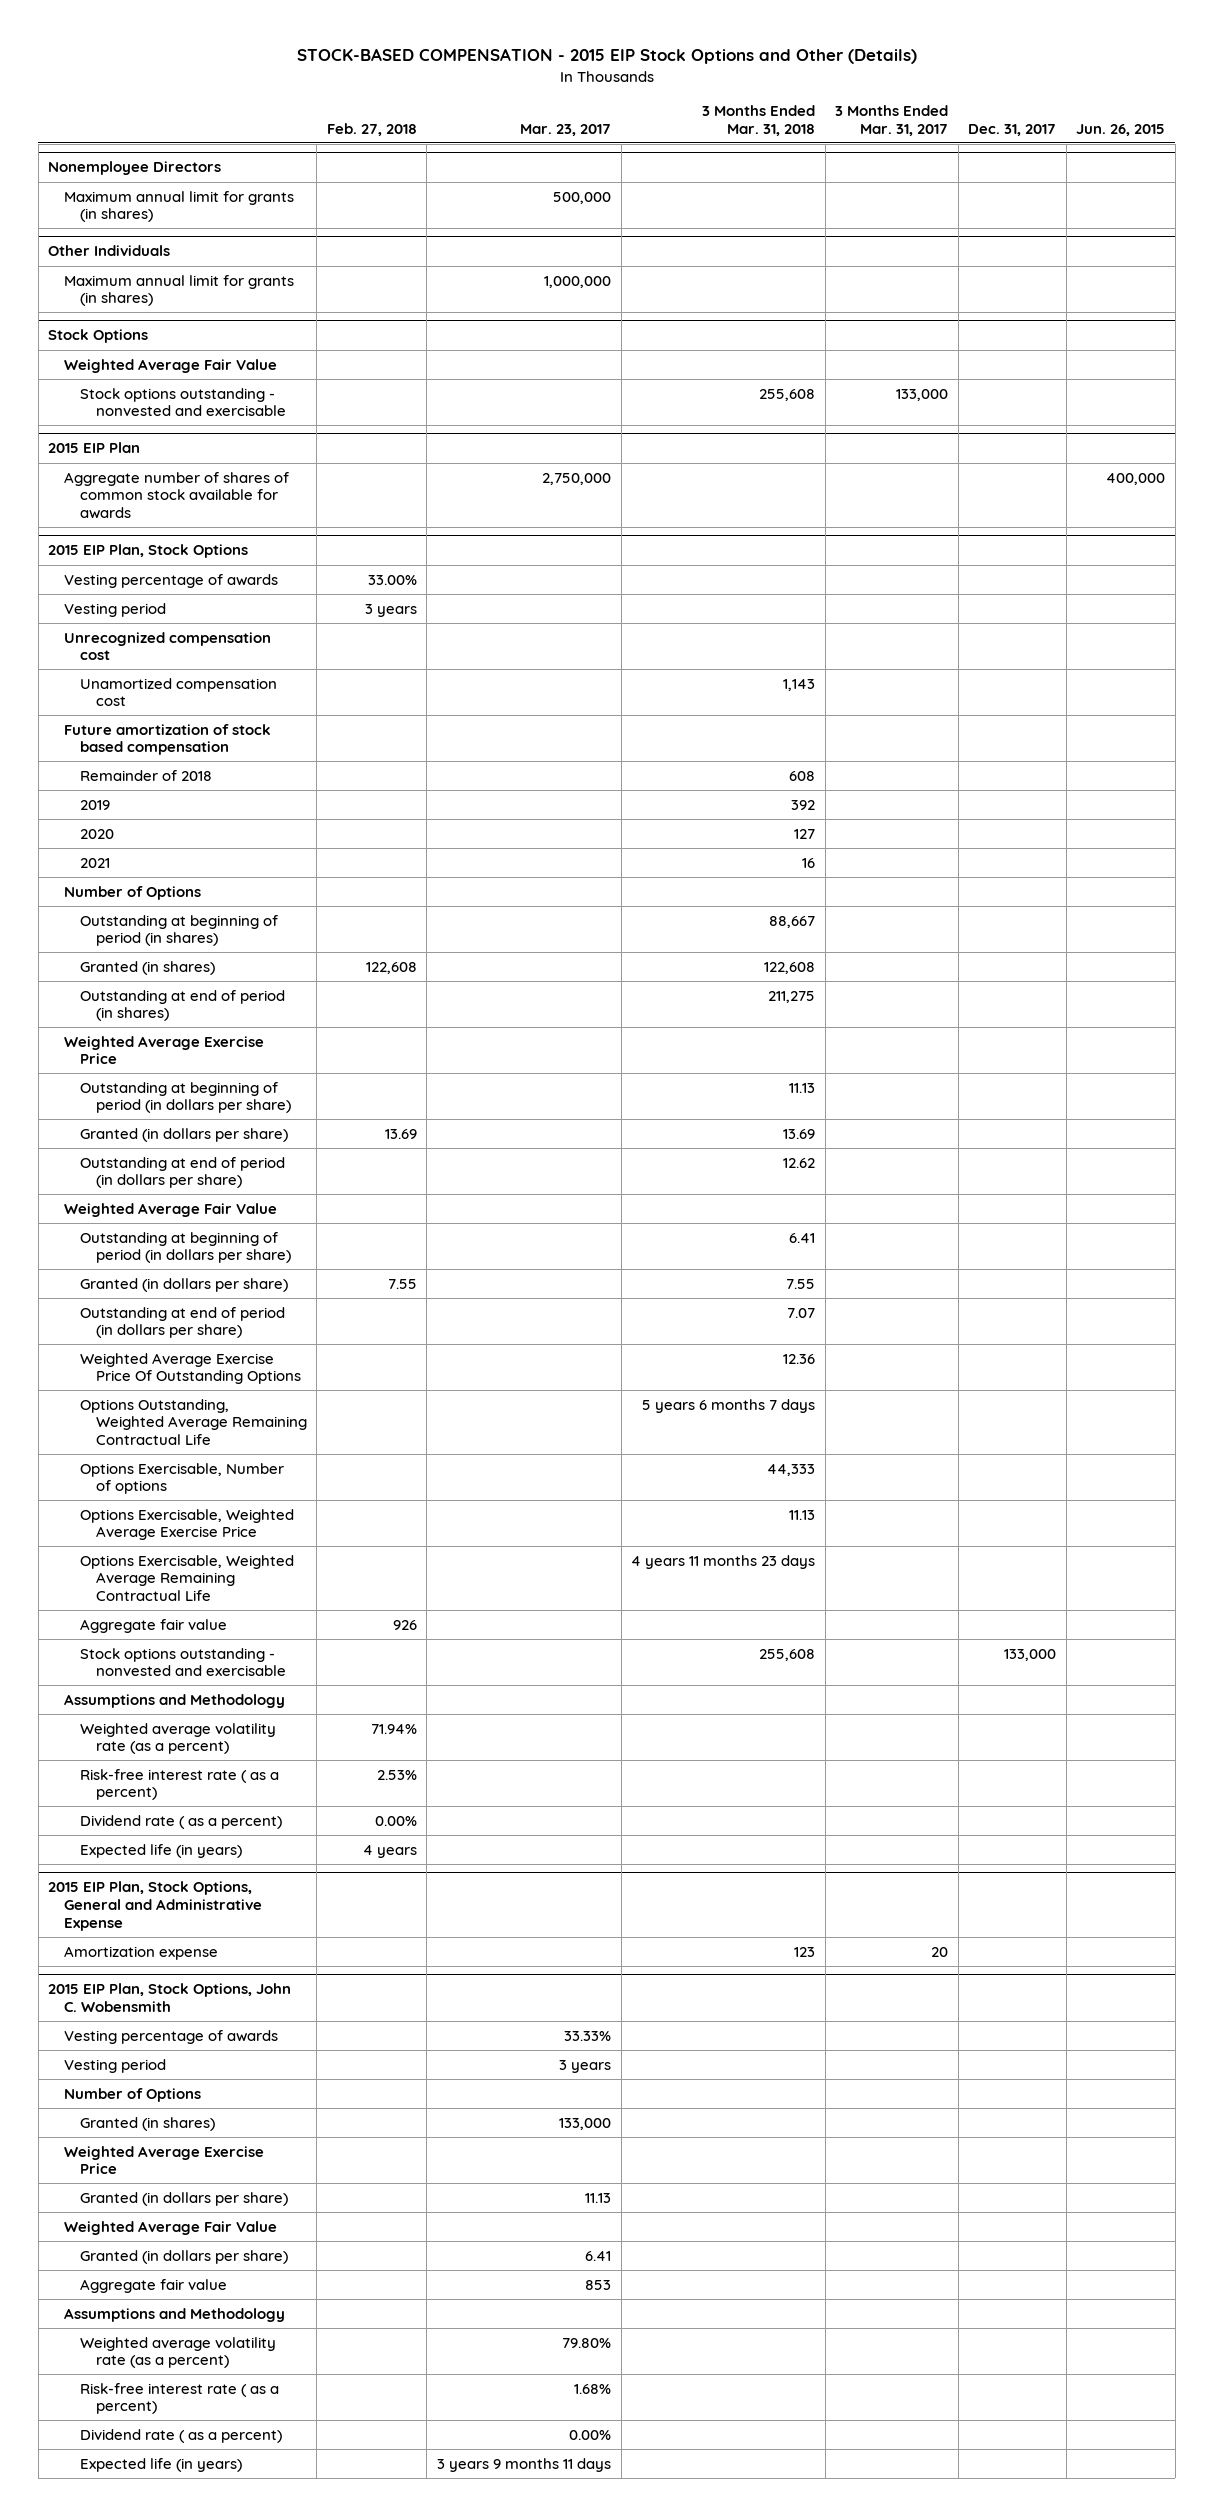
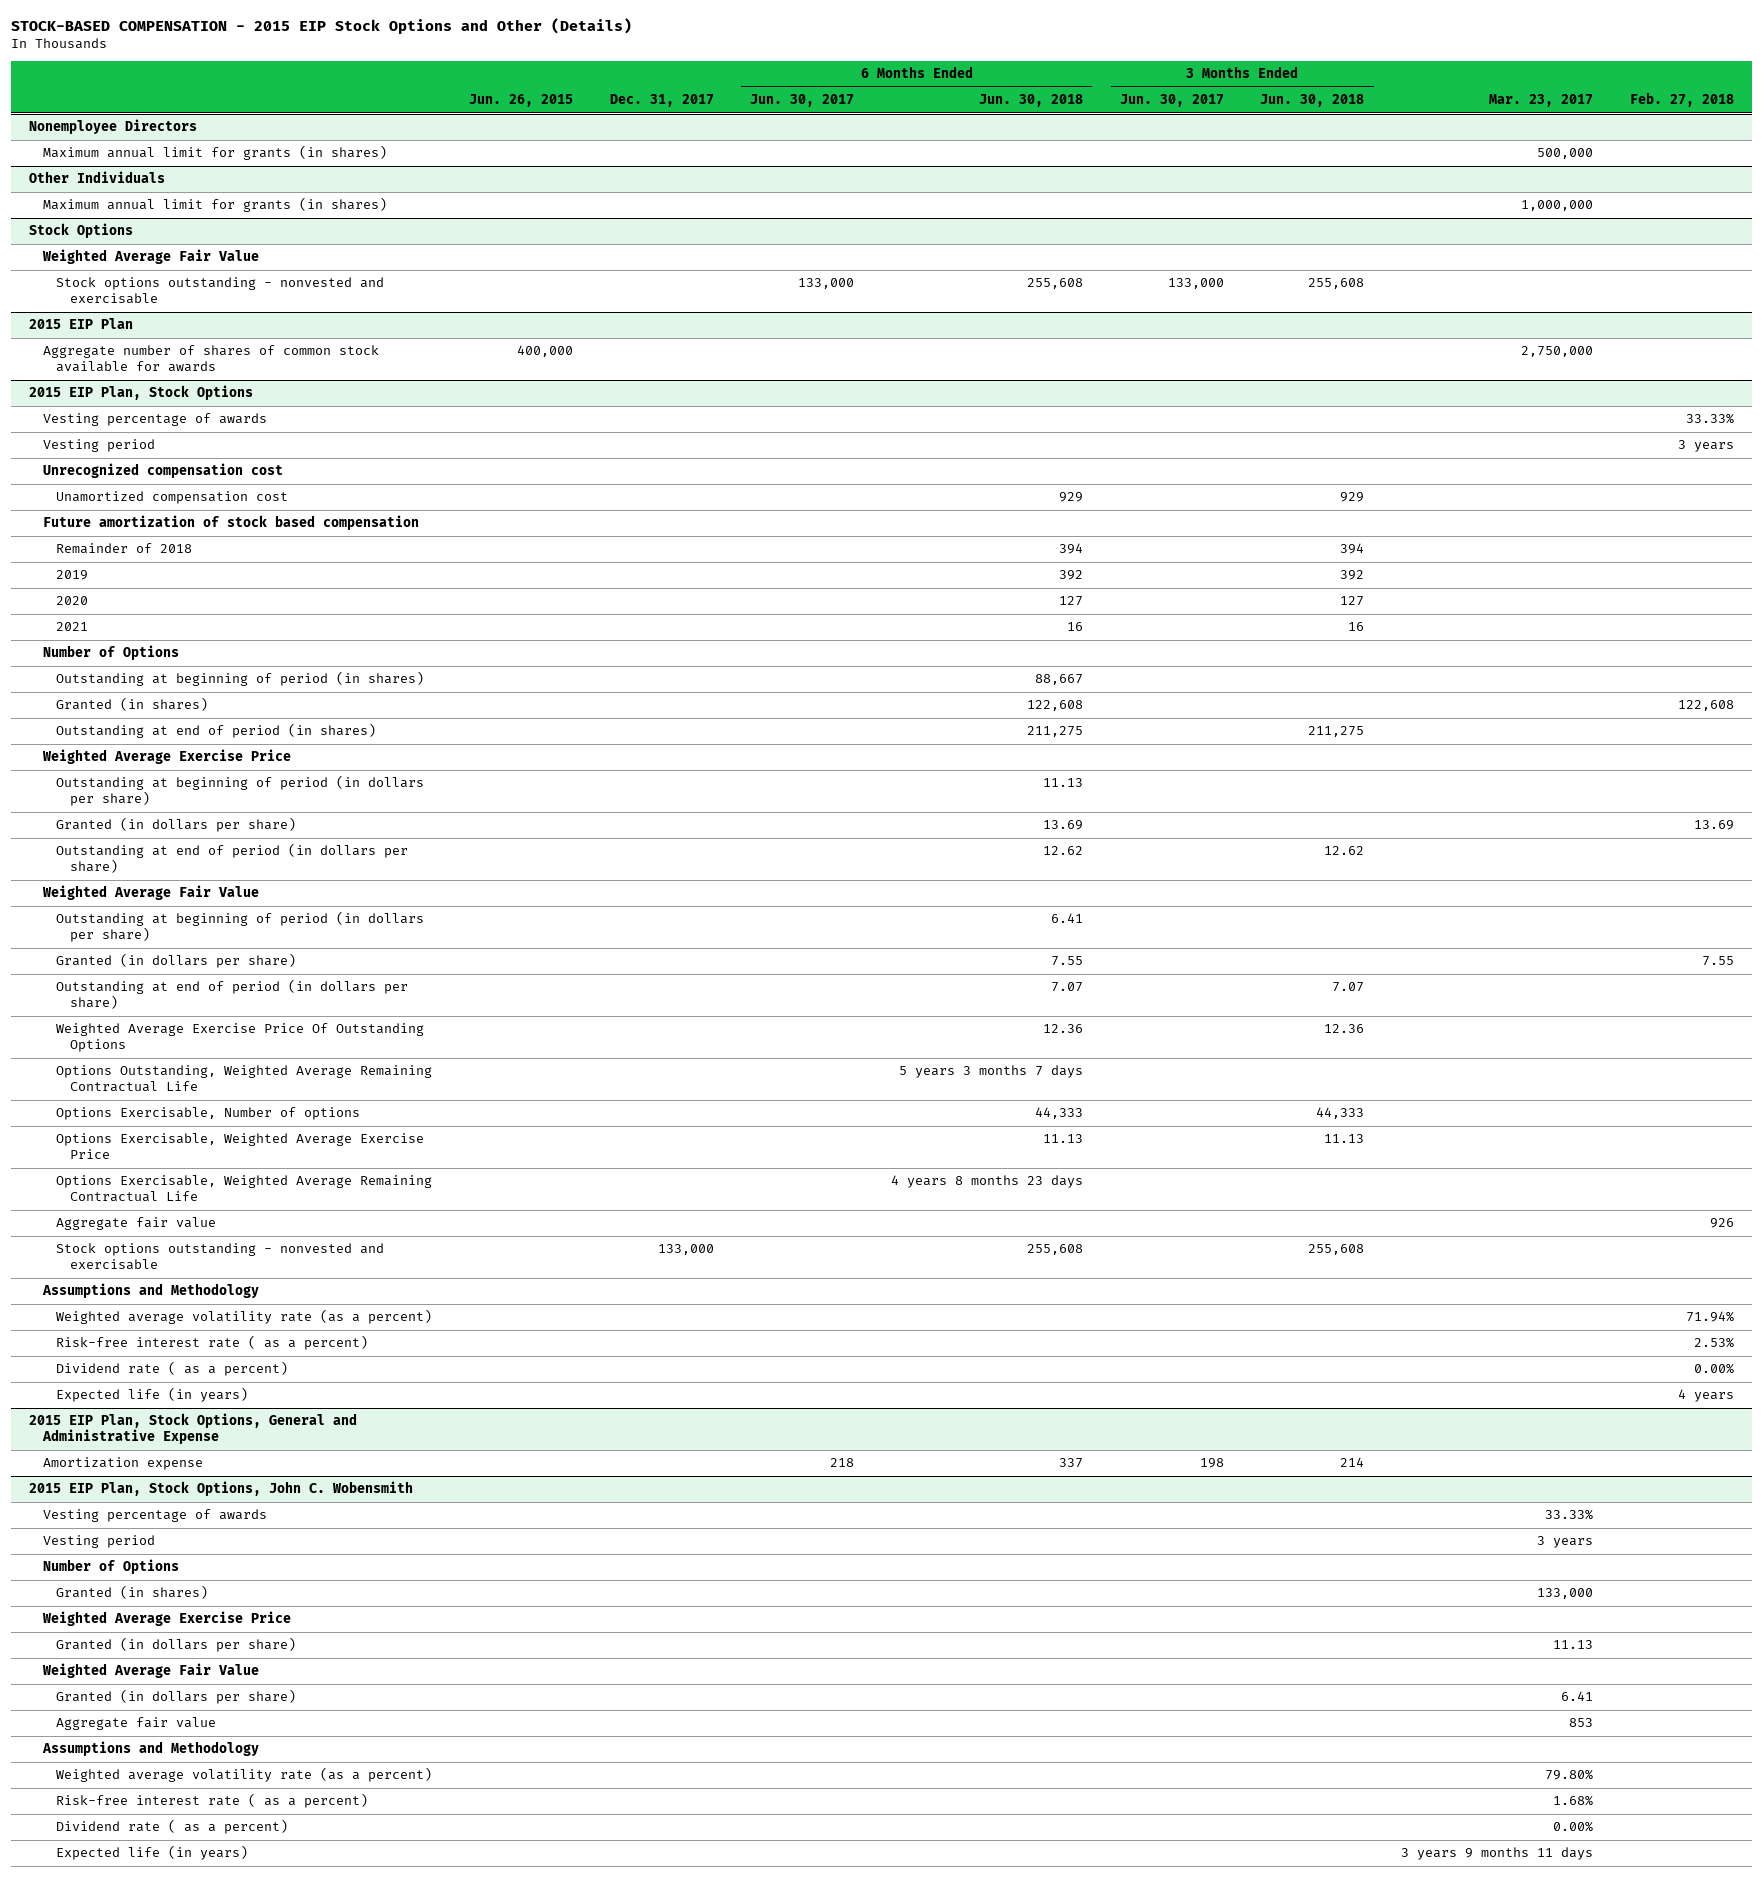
- | Feb. 27, 2018 | Mar. 23, 2017 | 3 Months Ended Mar. 31, 2018 | 3 Months Ended Mar. 31, 2017 | Dec. 31, 2017 | Jun. 26, 2015
+ | Jun. 26, 2015 | Dec. 31, 2017 | 6 Months Ended Jun. 30, 2017 | 6 Months Ended Jun. 30, 2018 | 3 Months Ended Jun. 30, 2017 | 3 Months Ended Jun. 30, 2018 | Mar. 23, 2017 | Feb. 27, 2018
@ 2015 EIP Plan, Stock Options
- Vesting percentage of awards | 33.00% | | | | |
+ Vesting percentage of awards | | | | | | | | 33.33%

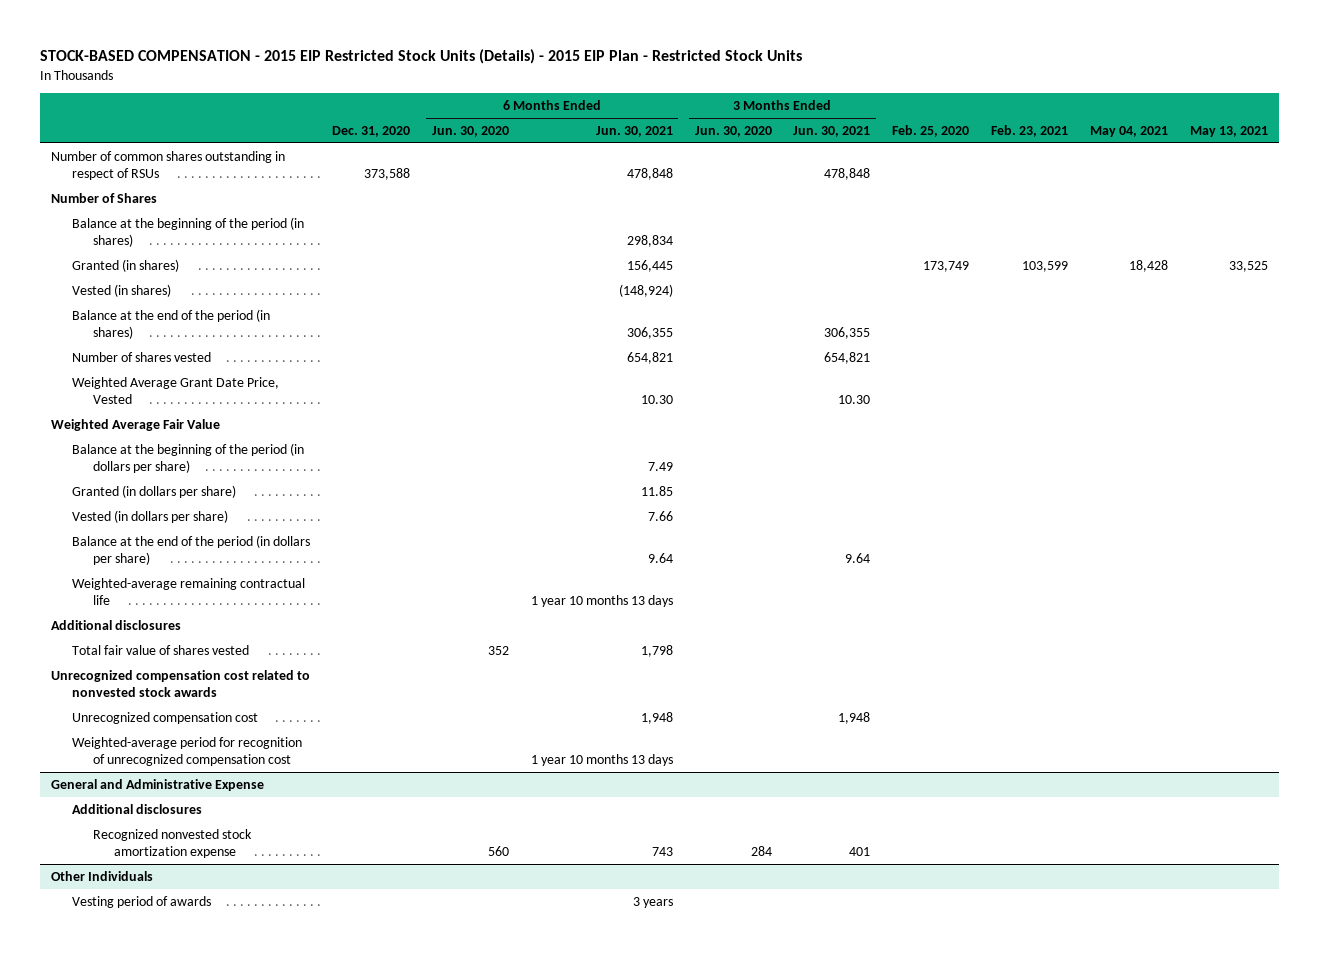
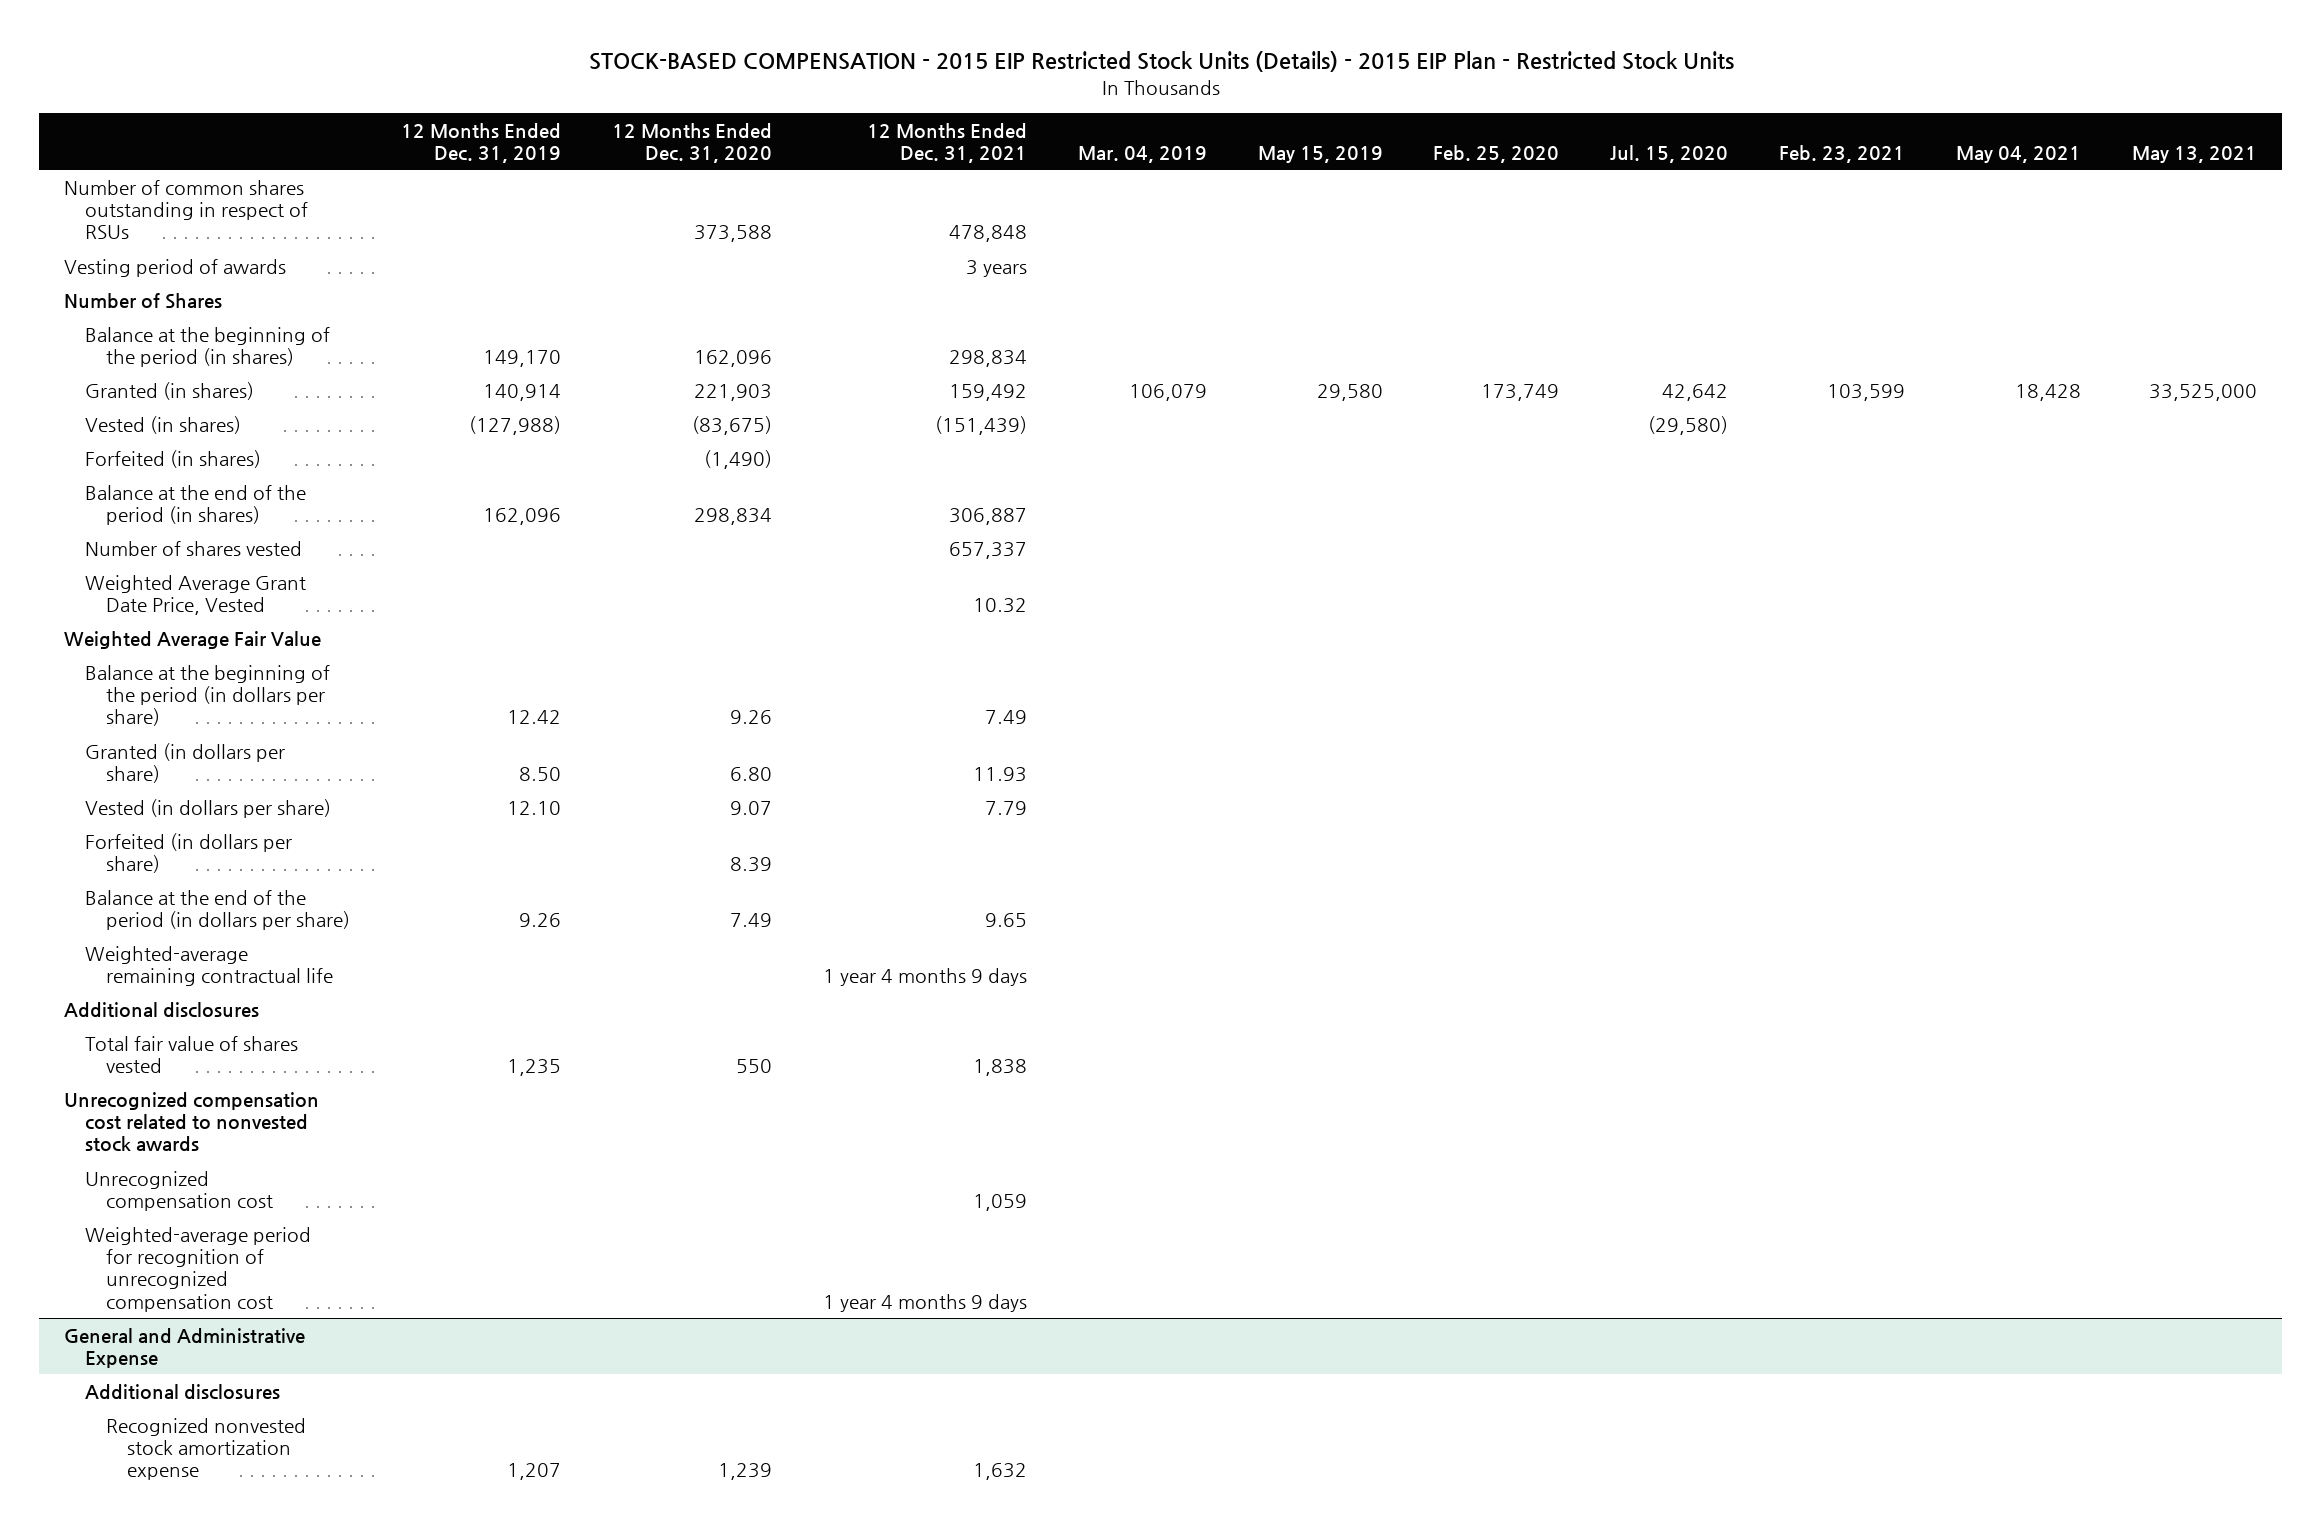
- | Dec. 31, 2020 | 6 Months Ended Jun. 30, 2020 | 6 Months Ended Jun. 30, 2021 | 3 Months Ended Jun. 30, 2020 | 3 Months Ended Jun. 30, 2021 | Feb. 25, 2020 | Feb. 23, 2021 | May 04, 2021 | May 13, 2021
+ | 12 Months Ended Dec. 31, 2019 | 12 Months Ended Dec. 31, 2020 | 12 Months Ended Dec. 31, 2021 | Mar. 04, 2019 | May 15, 2019 | Feb. 25, 2020 | Jul. 15, 2020 | Feb. 23, 2021 | May 04, 2021 | May 13, 2021
+ Vesting period of awards | | | 3 years | | | | | | |
- Granted (in shares) | | | 156,445 | | | 173,749 | 103,599 | 18,428 | 33,525
+ Granted (in shares) | 140,914 | 221,903 | 159,492 | 106,079 | 29,580 | 173,749 | 42,642 | 103,599 | 18,428 | 33,525,000
+ Forfeited (in shares) | | (1,490) | | | | | | | |
+ Forfeited (in dollars per share) | | 8.39 | | | | | | | |
- Other Individuals
- Vesting period of awards | | | 3 years | | | | | |

